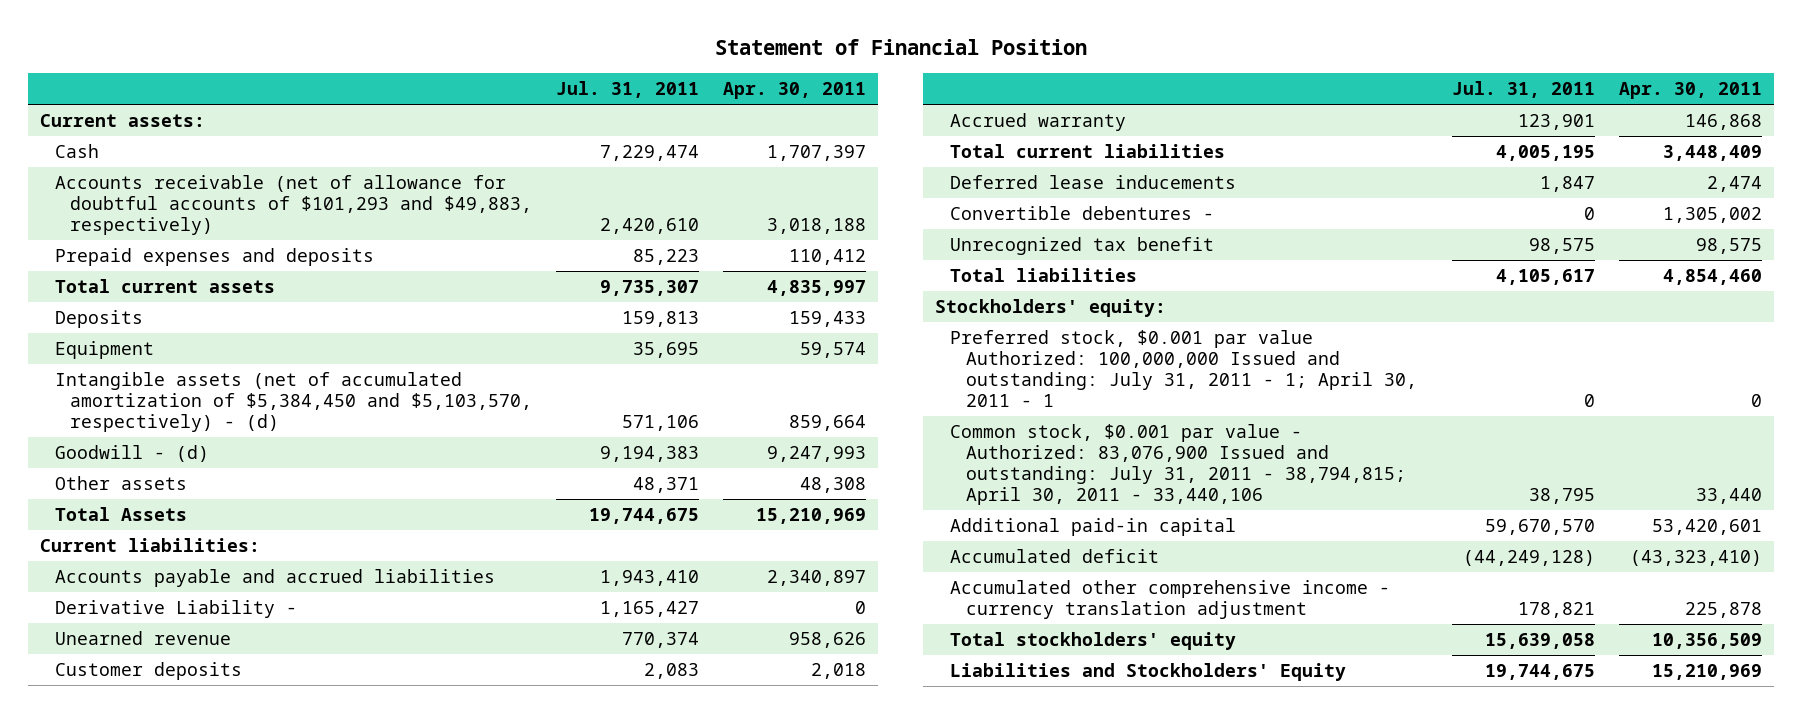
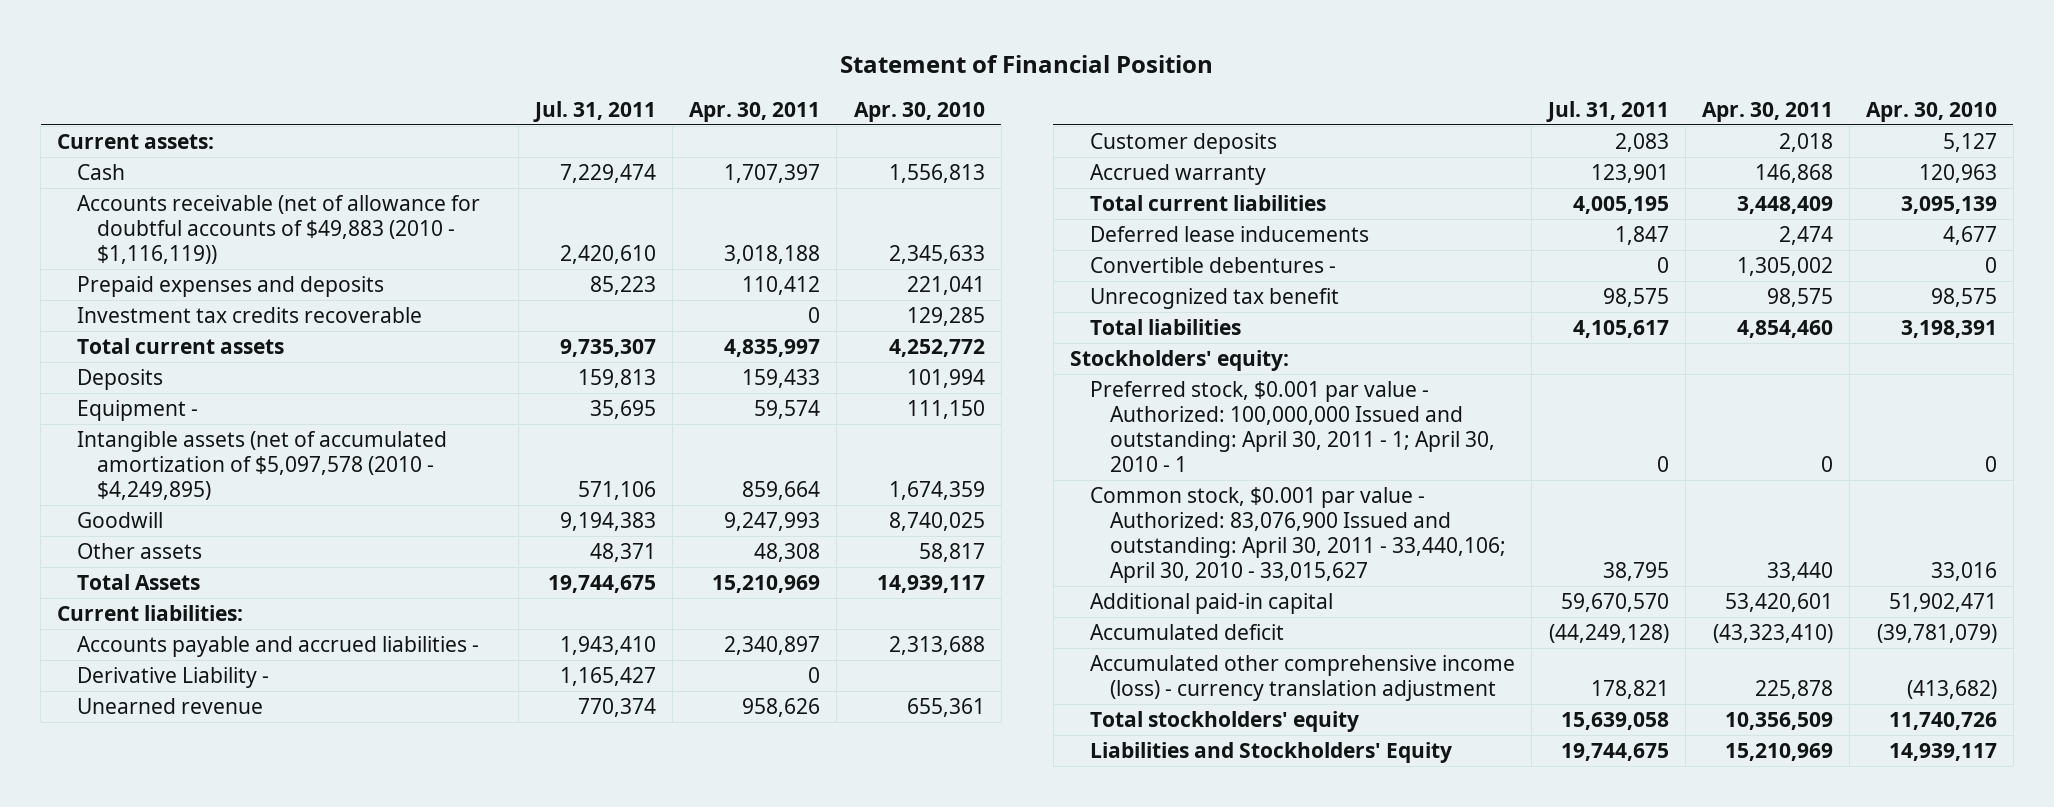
- | Jul. 31, 2011 | Apr. 30, 2011
+ | Jul. 31, 2011 | Apr. 30, 2011 | Apr. 30, 2010
- Accounts receivable (net of allowance for doubtful accounts of $101,293 and $49,883, respectively) | 2,420,610 | 3,018,188
+ Accounts receivable (net of allowance for doubtful accounts of $49,883 (2010 - $1,116,119)) | 2,420,610 | 3,018,188 | 2,345,633
+ Investment tax credits recoverable | | 0 | 129,285
- Equipment | 35,695 | 59,574
- Intangible assets (net of accumulated amortization of $5,384,450 and $5,103,570, respectively) - (d) | 571,106 | 859,664
- Goodwill - (d) | 9,194,383 | 9,247,993
+ Equipment - | 35,695 | 59,574 | 111,150
+ Intangible assets (net of accumulated amortization of $5,097,578 (2010 - $4,249,895) | 571,106 | 859,664 | 1,674,359
+ Goodwill | 9,194,383 | 9,247,993 | 8,740,025
- Accounts payable and accrued liabilities | 1,943,410 | 2,340,897
+ Accounts payable and accrued liabilities - | 1,943,410 | 2,340,897 | 2,313,688
- Preferred stock, $0.001 par value Authorized: 100,000,000 Issued and outstanding: July 31, 2011 - 1; April 30, 2011 - 1 | 0 | 0
- Common stock, $0.001 par value - Authorized: 83,076,900 Issued and outstanding: July 31, 2011 - 38,794,815; April 30, 2011 - 33,440,106 | 38,795 | 33,440
+ Preferred stock, $0.001 par value - Authorized: 100,000,000 Issued and outstanding: April 30, 2011 - 1; April 30, 2010 - 1 | 0 | 0 | 0
+ Common stock, $0.001 par value - Authorized: 83,076,900 Issued and outstanding: April 30, 2011 - 33,440,106; April 30, 2010 - 33,015,627 | 38,795 | 33,440 | 33,016
- Accumulated other comprehensive income - currency translation adjustment | 178,821 | 225,878
+ Accumulated other comprehensive income (loss) - currency translation adjustment | 178,821 | 225,878 | (413,682)

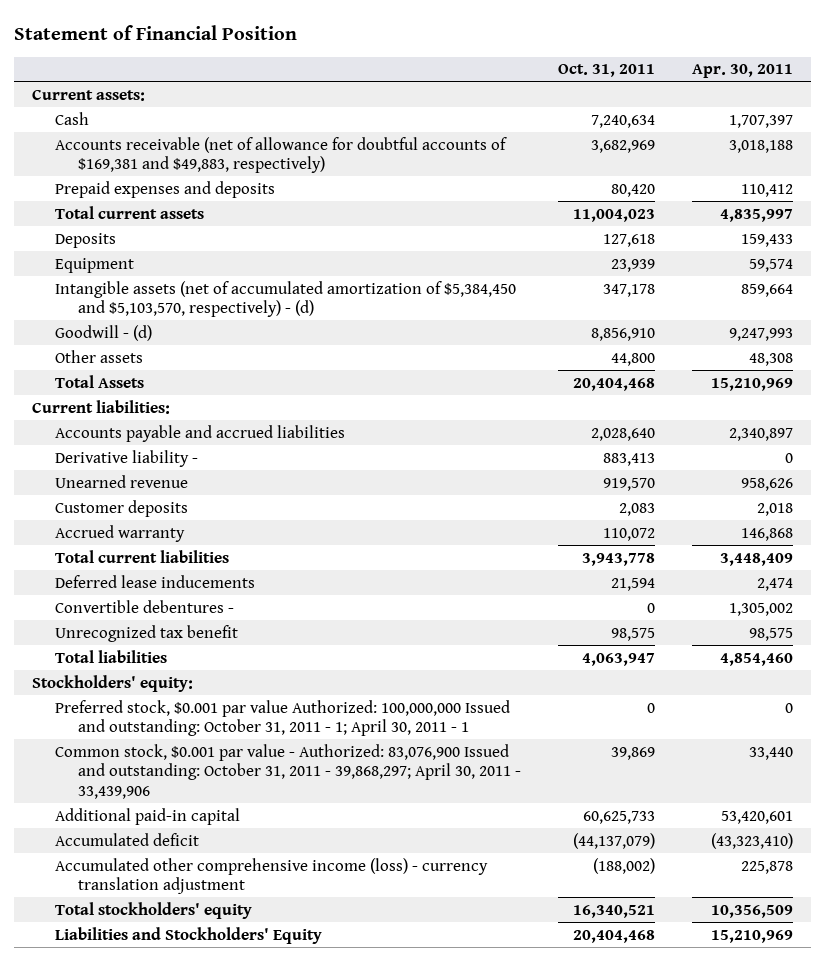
- | Jul. 31, 2011 | Apr. 30, 2011 | Apr. 30, 2010
+ | Oct. 31, 2011 | Apr. 30, 2011
- Accounts receivable (net of allowance for doubtful accounts of $49,883 (2010 - $1,116,119)) | 2,420,610 | 3,018,188 | 2,345,633
+ Accounts receivable (net of allowance for doubtful accounts of $169,381 and $49,883, respectively) | 3,682,969 | 3,018,188
- Investment tax credits recoverable | | 0 | 129,285
- Equipment - | 35,695 | 59,574 | 111,150
- Intangible assets (net of accumulated amortization of $5,097,578 (2010 - $4,249,895) | 571,106 | 859,664 | 1,674,359
- Goodwill | 9,194,383 | 9,247,993 | 8,740,025
+ Equipment | 23,939 | 59,574
+ Intangible assets (net of accumulated amortization of $5,384,450 and $5,103,570, respectively) - (d) | 347,178 | 859,664
+ Goodwill - (d) | 8,856,910 | 9,247,993
- Accounts payable and accrued liabilities - | 1,943,410 | 2,340,897 | 2,313,688
- Derivative Liability - | 1,165,427 | 0 |
+ Accounts payable and accrued liabilities | 2,028,640 | 2,340,897
+ Derivative liability - | 883,413 | 0
- Preferred stock, $0.001 par value - Authorized: 100,000,000 Issued and outstanding: April 30, 2011 - 1; April 30, 2010 - 1 | 0 | 0 | 0
- Common stock, $0.001 par value - Authorized: 83,076,900 Issued and outstanding: April 30, 2011 - 33,440,106; April 30, 2010 - 33,015,627 | 38,795 | 33,440 | 33,016
+ Preferred stock, $0.001 par value Authorized: 100,000,000 Issued and outstanding: October 31, 2011 - 1; April 30, 2011 - 1 | 0 | 0
+ Common stock, $0.001 par value - Authorized: 83,076,900 Issued and outstanding: October 31, 2011 - 39,868,297; April 30, 2011 - 33,439,906 | 39,869 | 33,440

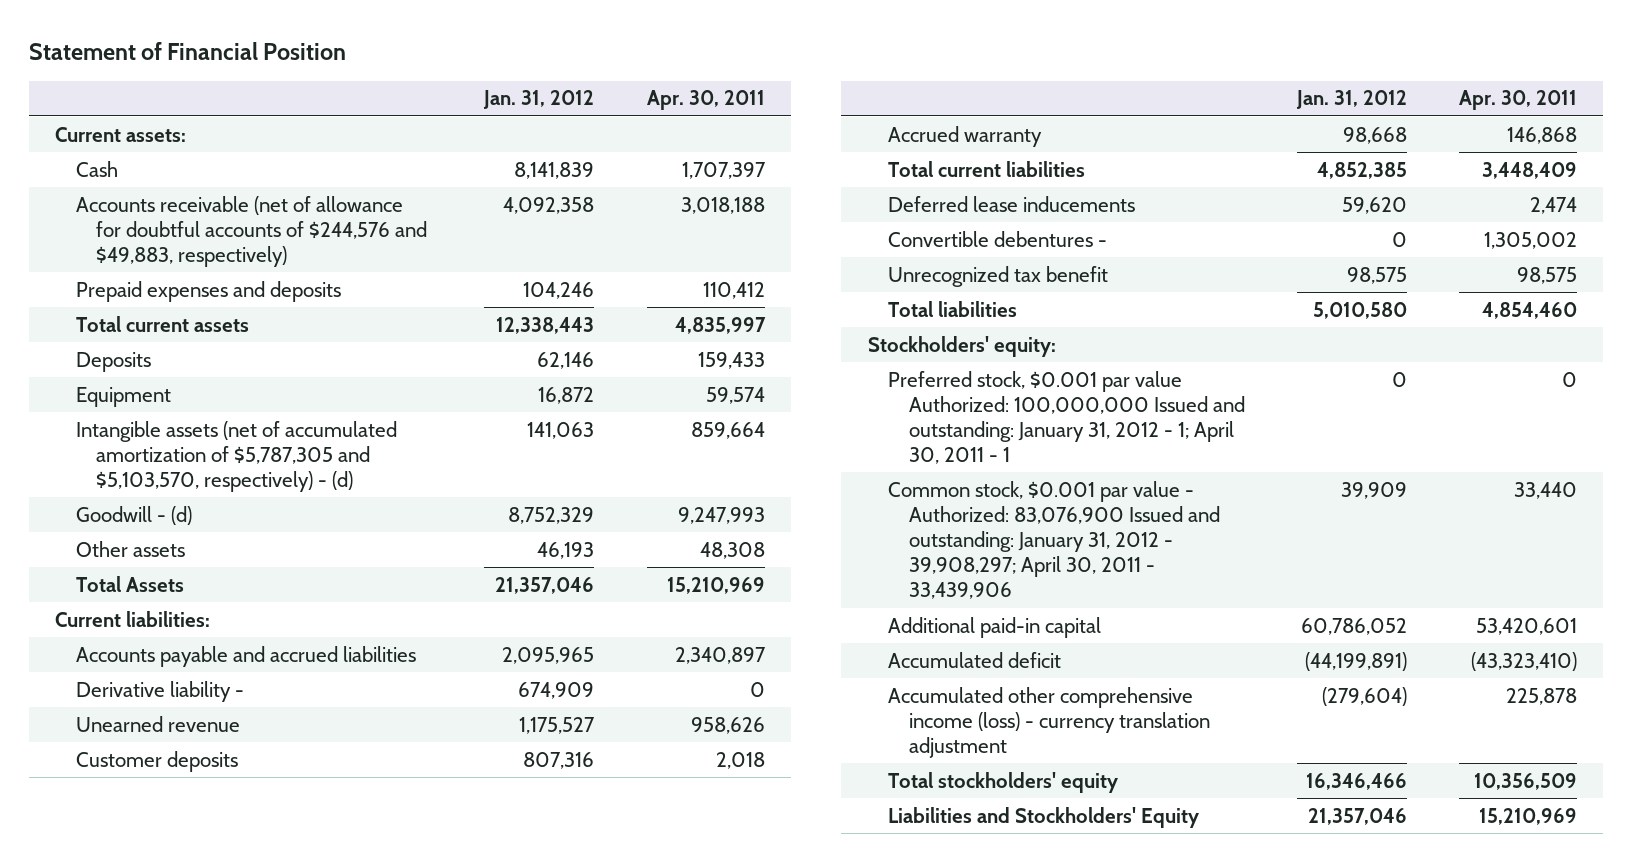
- | Oct. 31, 2011 | Apr. 30, 2011
+ | Jan. 31, 2012 | Apr. 30, 2011
- Accounts receivable (net of allowance for doubtful accounts of $169,381 and $49,883, respectively) | 3,682,969 | 3,018,188
+ Accounts receivable (net of allowance for doubtful accounts of $244,576 and $49,883, respectively) | 4,092,358 | 3,018,188
- Intangible assets (net of accumulated amortization of $5,384,450 and $5,103,570, respectively) - (d) | 347,178 | 859,664
+ Intangible assets (net of accumulated amortization of $5,787,305 and $5,103,570, respectively) - (d) | 141,063 | 859,664
- Preferred stock, $0.001 par value Authorized: 100,000,000 Issued and outstanding: October 31, 2011 - 1; April 30, 2011 - 1 | 0 | 0
- Common stock, $0.001 par value - Authorized: 83,076,900 Issued and outstanding: October 31, 2011 - 39,868,297; April 30, 2011 - 33,439,906 | 39,869 | 33,440
+ Preferred stock, $0.001 par value Authorized: 100,000,000 Issued and outstanding: January 31, 2012 - 1; April 30, 2011 - 1 | 0 | 0
+ Common stock, $0.001 par value - Authorized: 83,076,900 Issued and outstanding: January 31, 2012 - 39,908,297; April 30, 2011 - 33,439,906 | 39,909 | 33,440

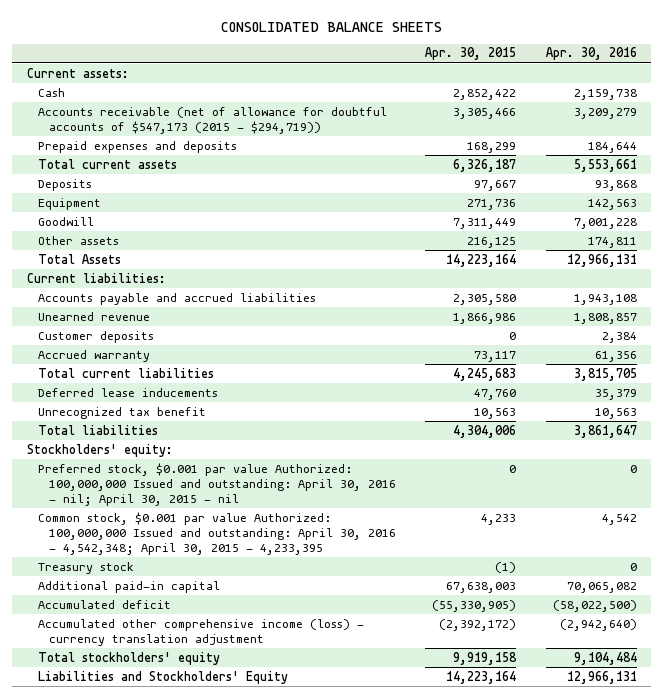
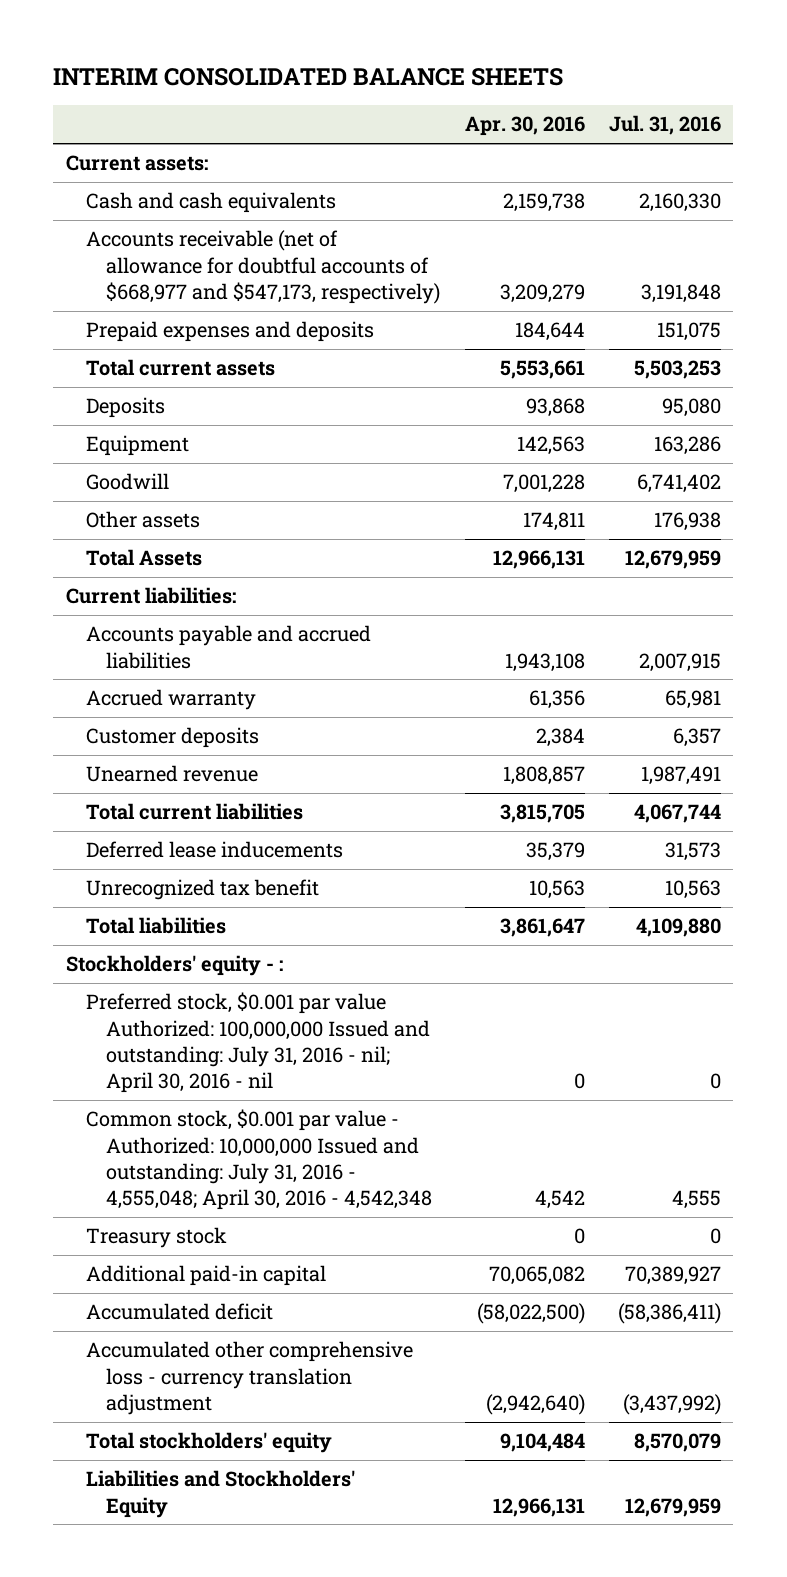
- CONSOLIDATED BALANCE SHEETS
+ INTERIM CONSOLIDATED BALANCE SHEETS
- | Apr. 30, 2015 | Apr. 30, 2016
+ | Apr. 30, 2016 | Jul. 31, 2016
- Cash | 2,852,422 | 2,159,738
- Accounts receivable (net of allowance for doubtful accounts of $547,173 (2015 - $294,719)) | 3,305,466 | 3,209,279
+ Cash and cash equivalents | 2,159,738 | 2,160,330
+ Accounts receivable (net of allowance for doubtful accounts of $668,977 and $547,173, respectively) | 3,209,279 | 3,191,848
moved down: Customer deposits | 2,384 | 6,357
moved down: Unearned revenue | 1,808,857 | 1,987,491
- Stockholders' equity:
- Preferred stock, $0.001 par value Authorized: 100,000,000 Issued and outstanding: April 30, 2016 - nil; April 30, 2015 - nil | 0 | 0
- Common stock, $0.001 par value Authorized: 100,000,000 Issued and outstanding: April 30, 2016 - 4,542,348; April 30, 2015 - 4,233,395 | 4,233 | 4,542
+ Stockholders' equity - :
+ Preferred stock, $0.001 par value Authorized: 100,000,000 Issued and outstanding: July 31, 2016 - nil; April 30, 2016 - nil | 0 | 0
+ Common stock, $0.001 par value - Authorized: 10,000,000 Issued and outstanding: July 31, 2016 - 4,555,048; April 30, 2016 - 4,542,348 | 4,542 | 4,555
- Accumulated other comprehensive income (loss) - currency translation adjustment | (2,392,172) | (2,942,640)
+ Accumulated other comprehensive loss - currency translation adjustment | (2,942,640) | (3,437,992)

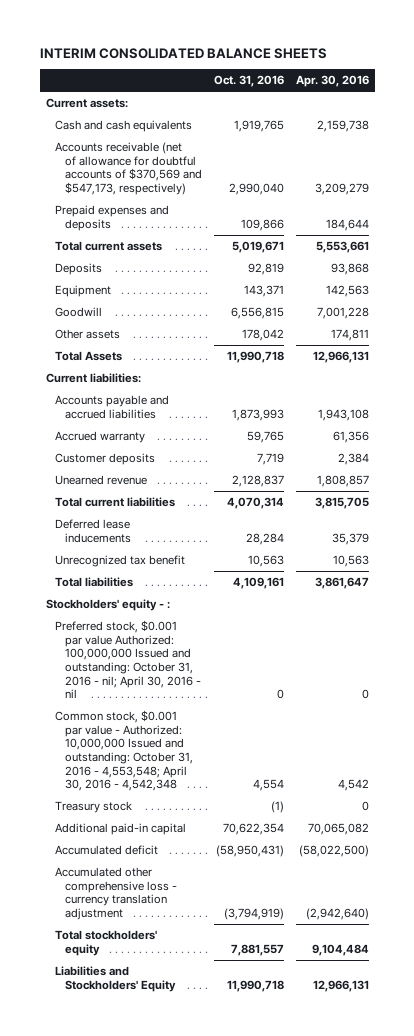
- | Apr. 30, 2016 | Jul. 31, 2016
+ | Oct. 31, 2016 | Apr. 30, 2016
- Accounts receivable (net of allowance for doubtful accounts of $668,977 and $547,173, respectively) | 3,209,279 | 3,191,848
+ Accounts receivable (net of allowance for doubtful accounts of $370,569 and $547,173, respectively) | 2,990,040 | 3,209,279
- Preferred stock, $0.001 par value Authorized: 100,000,000 Issued and outstanding: July 31, 2016 - nil; April 30, 2016 - nil | 0 | 0
- Common stock, $0.001 par value - Authorized: 10,000,000 Issued and outstanding: July 31, 2016 - 4,555,048; April 30, 2016 - 4,542,348 | 4,542 | 4,555
+ Preferred stock, $0.001 par value Authorized: 100,000,000 Issued and outstanding: October 31, 2016 - nil; April 30, 2016 - nil | 0 | 0
+ Common stock, $0.001 par value - Authorized: 10,000,000 Issued and outstanding: October 31, 2016 - 4,553,548; April 30, 2016 - 4,542,348 | 4,554 | 4,542

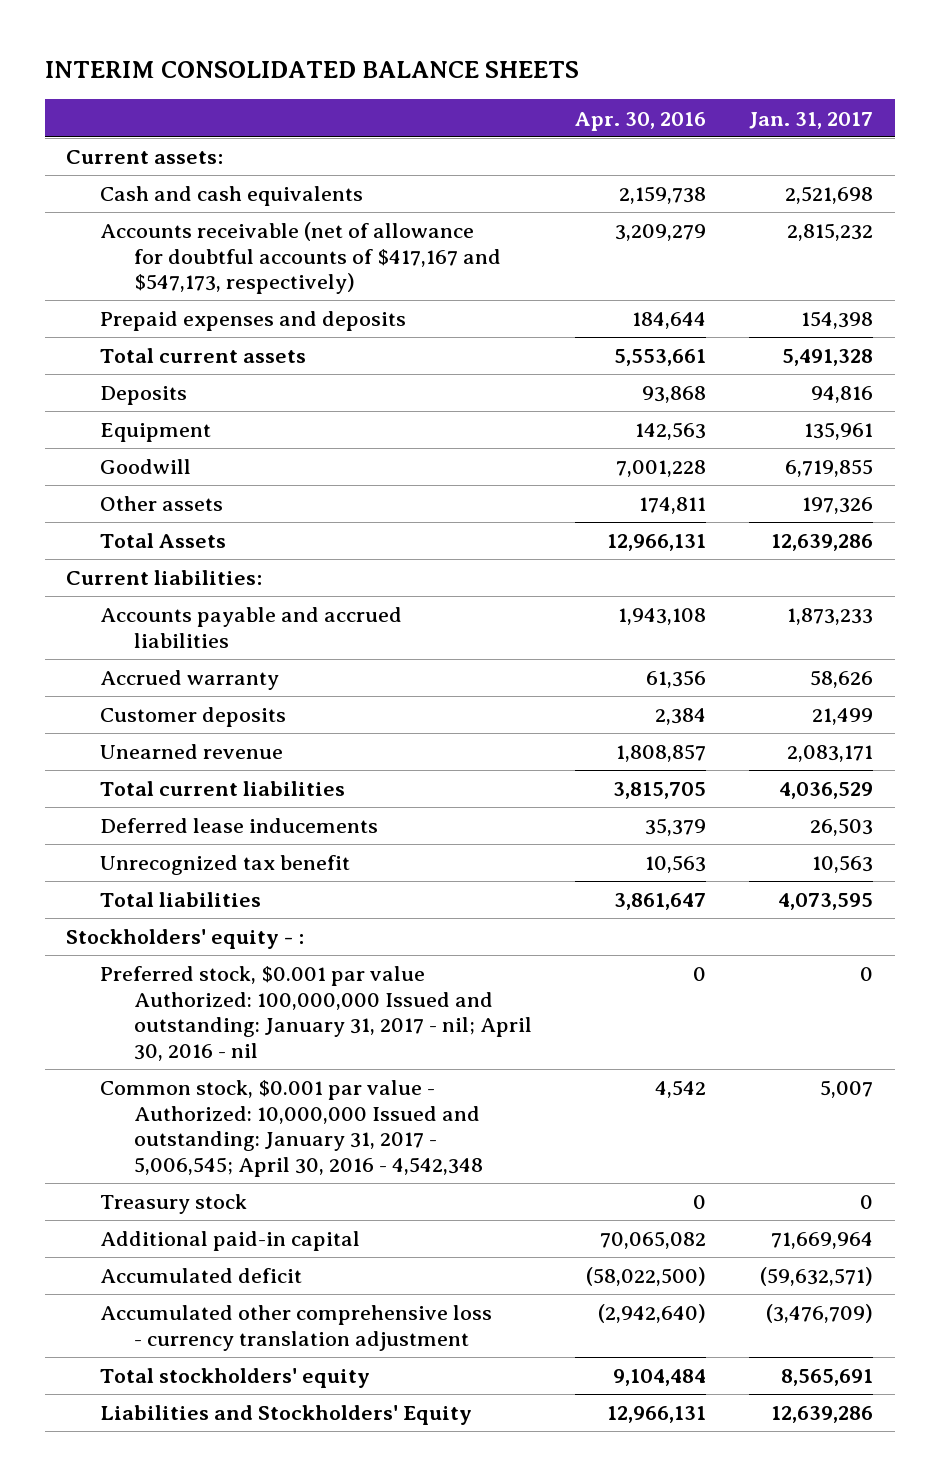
- | Oct. 31, 2016 | Apr. 30, 2016
+ | Apr. 30, 2016 | Jan. 31, 2017
- Accounts receivable (net of allowance for doubtful accounts of $370,569 and $547,173, respectively) | 2,990,040 | 3,209,279
+ Accounts receivable (net of allowance for doubtful accounts of $417,167 and $547,173, respectively) | 3,209,279 | 2,815,232
- Preferred stock, $0.001 par value Authorized: 100,000,000 Issued and outstanding: October 31, 2016 - nil; April 30, 2016 - nil | 0 | 0
- Common stock, $0.001 par value - Authorized: 10,000,000 Issued and outstanding: October 31, 2016 - 4,553,548; April 30, 2016 - 4,542,348 | 4,554 | 4,542
+ Preferred stock, $0.001 par value Authorized: 100,000,000 Issued and outstanding: January 31, 2017 - nil; April 30, 2016 - nil | 0 | 0
+ Common stock, $0.001 par value - Authorized: 10,000,000 Issued and outstanding: January 31, 2017 - 5,006,545; April 30, 2016 - 4,542,348 | 4,542 | 5,007

